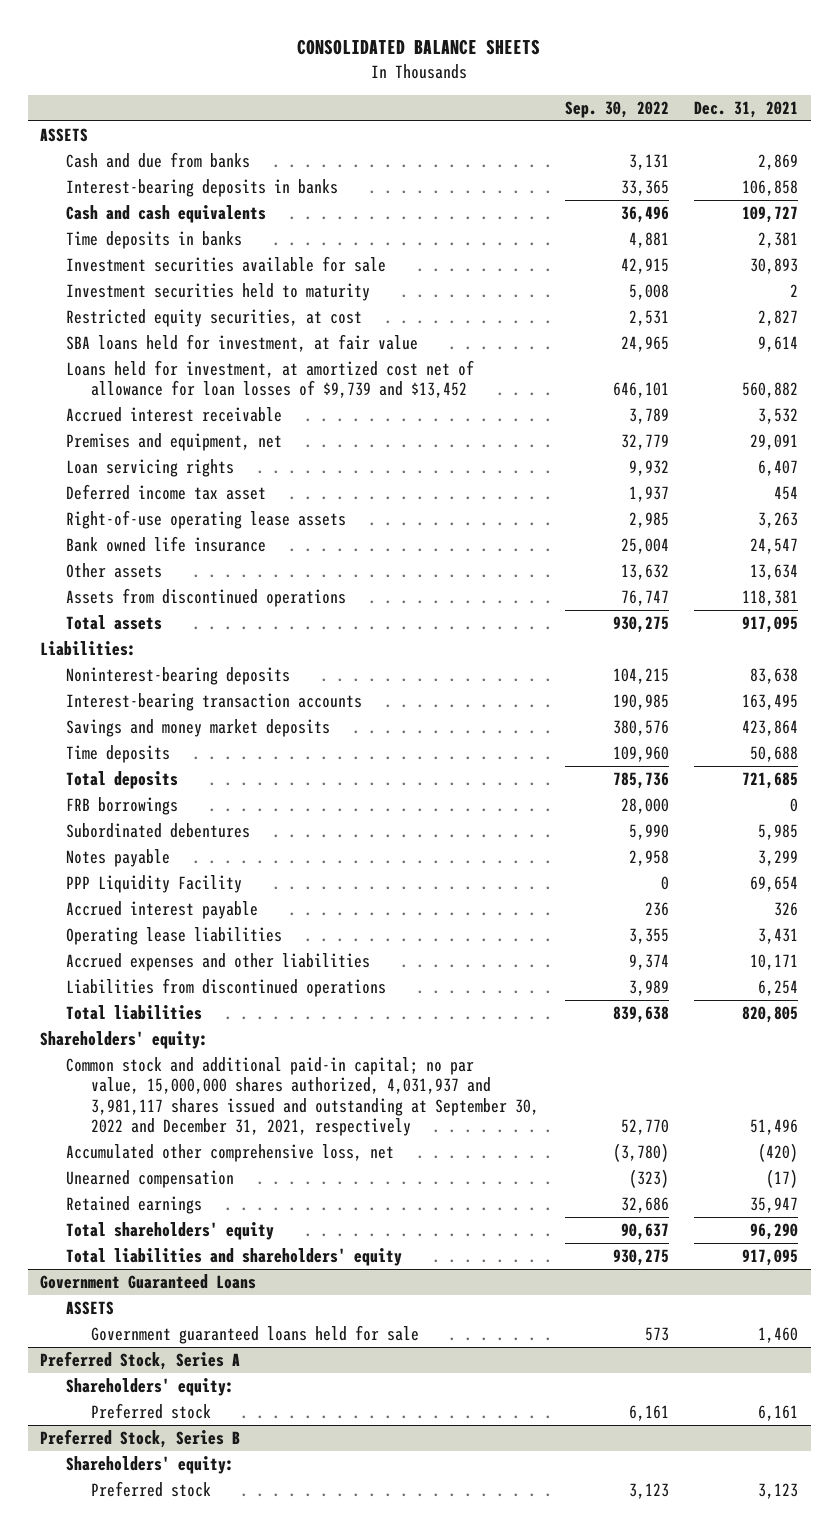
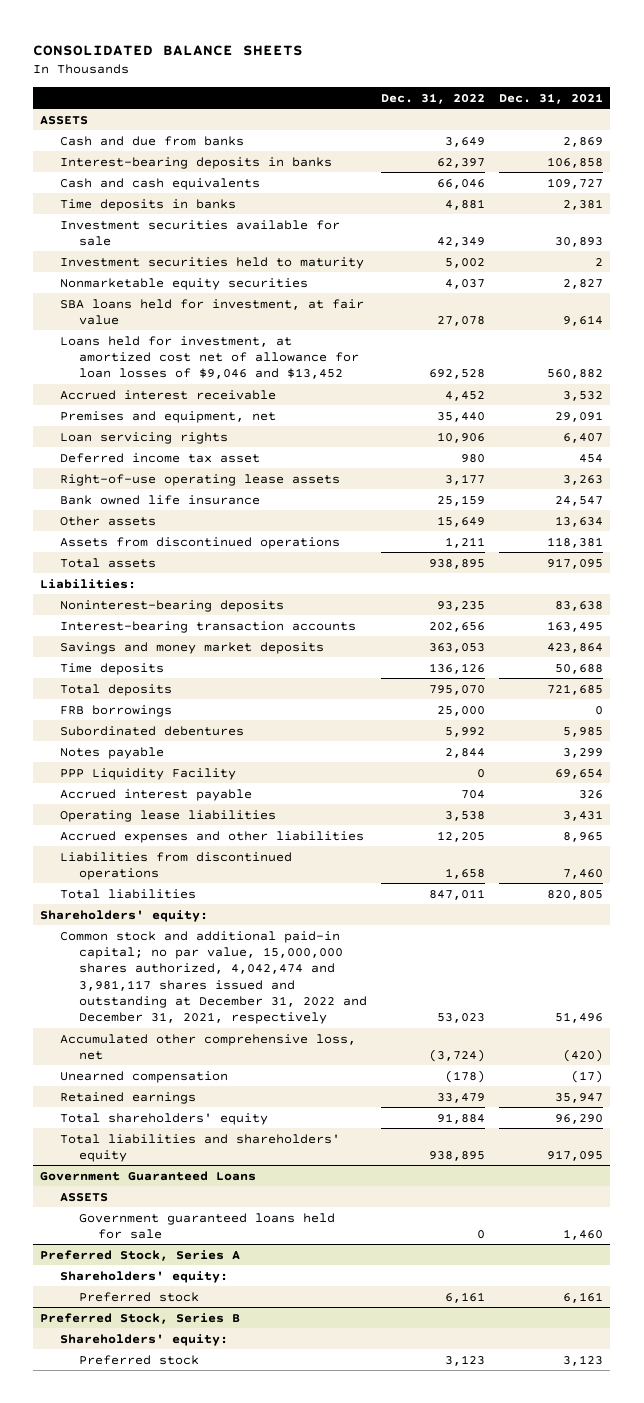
- | Sep. 30, 2022 | Dec. 31, 2021
+ | Dec. 31, 2022 | Dec. 31, 2021
- Restricted equity securities, at cost | 2,531 | 2,827
+ Nonmarketable equity securities | 4,037 | 2,827
- Loans held for investment, at amortized cost net of allowance for loan losses of $9,739 and $13,452 | 646,101 | 560,882
+ Loans held for investment, at amortized cost net of allowance for loan losses of $9,046 and $13,452 | 692,528 | 560,882
- Accrued expenses and other liabilities | 9,374 | 10,171
- Liabilities from discontinued operations | 3,989 | 6,254
+ Accrued expenses and other liabilities | 12,205 | 8,965
+ Liabilities from discontinued operations | 1,658 | 7,460
- Common stock and additional paid-in capital; no par value, 15,000,000 shares authorized, 4,031,937 and 3,981,117 shares issued and outstanding at September 30, 2022 and December 31, 2021, respectively | 52,770 | 51,496
+ Common stock and additional paid-in capital; no par value, 15,000,000 shares authorized, 4,042,474 and 3,981,117 shares issued and outstanding at December 31, 2022 and December 31, 2021, respectively | 53,023 | 51,496

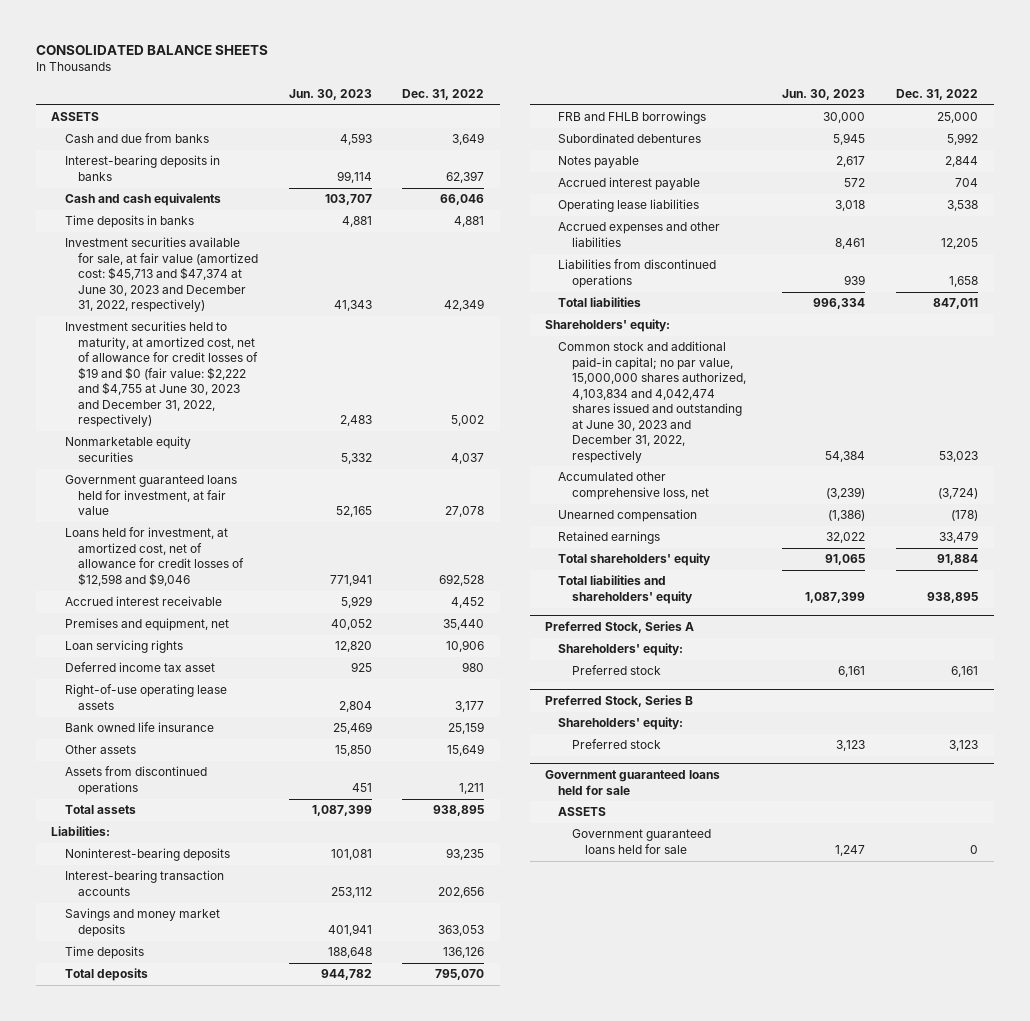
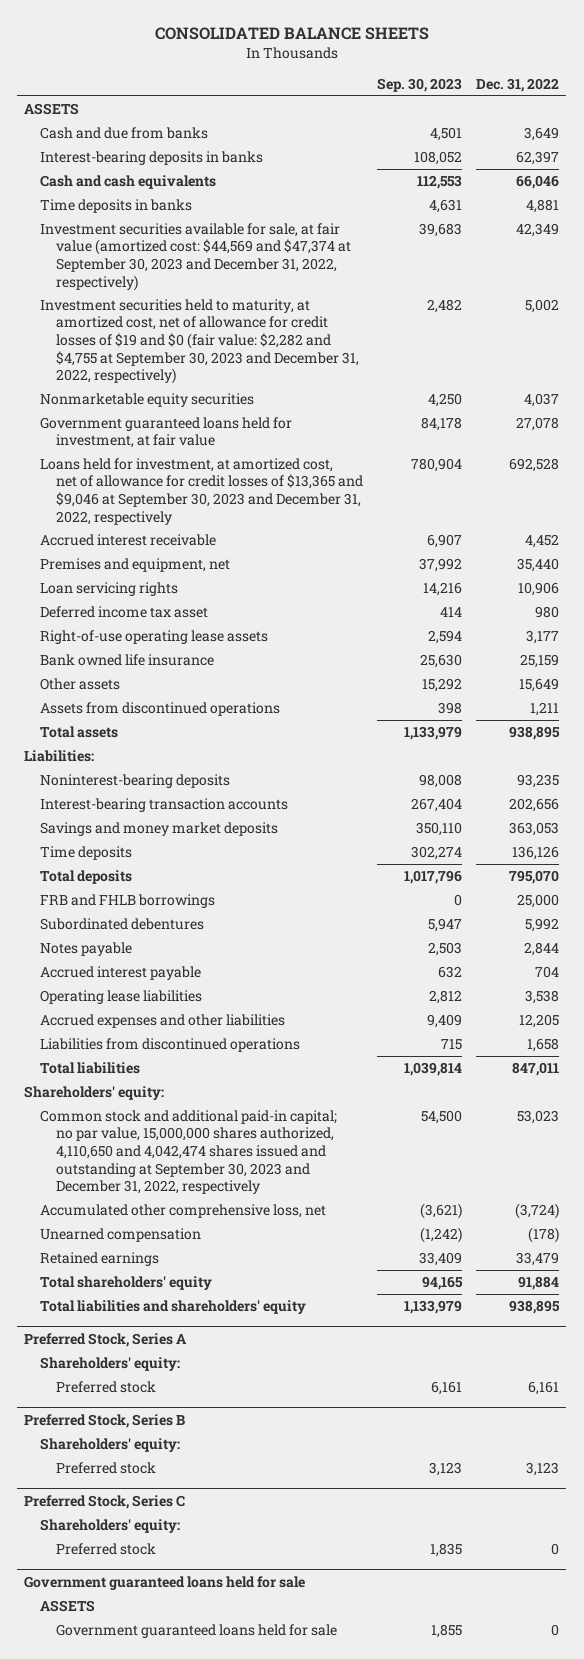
- | Jun. 30, 2023 | Dec. 31, 2022
+ | Sep. 30, 2023 | Dec. 31, 2022
- Investment securities available for sale, at fair value (amortized cost: $45,713 and $47,374 at June 30, 2023 and December 31, 2022, respectively) | 41,343 | 42,349
- Investment securities held to maturity, at amortized cost, net of allowance for credit losses of $19 and $0 (fair value: $2,222 and $4,755 at June 30, 2023 and December 31, 2022, respectively) | 2,483 | 5,002
+ Investment securities available for sale, at fair value (amortized cost: $44,569 and $47,374 at September 30, 2023 and December 31, 2022, respectively) | 39,683 | 42,349
+ Investment securities held to maturity, at amortized cost, net of allowance for credit losses of $19 and $0 (fair value: $2,282 and $4,755 at September 30, 2023 and December 31, 2022, respectively) | 2,482 | 5,002
- Loans held for investment, at amortized cost, net of allowance for credit losses of $12,598 and $9,046 | 771,941 | 692,528
+ Loans held for investment, at amortized cost, net of allowance for credit losses of $13,365 and $9,046 at September 30, 2023 and December 31, 2022, respectively | 780,904 | 692,528
- Common stock and additional paid-in capital; no par value, 15,000,000 shares authorized, 4,103,834 and 4,042,474 shares issued and outstanding at June 30, 2023 and December 31, 2022, respectively | 54,384 | 53,023
+ Common stock and additional paid-in capital; no par value, 15,000,000 shares authorized, 4,110,650 and 4,042,474 shares issued and outstanding at September 30, 2023 and December 31, 2022, respectively | 54,500 | 53,023
+ Preferred Stock, Series C
+ Shareholders' equity:
+ Preferred stock | 1,835 | 0

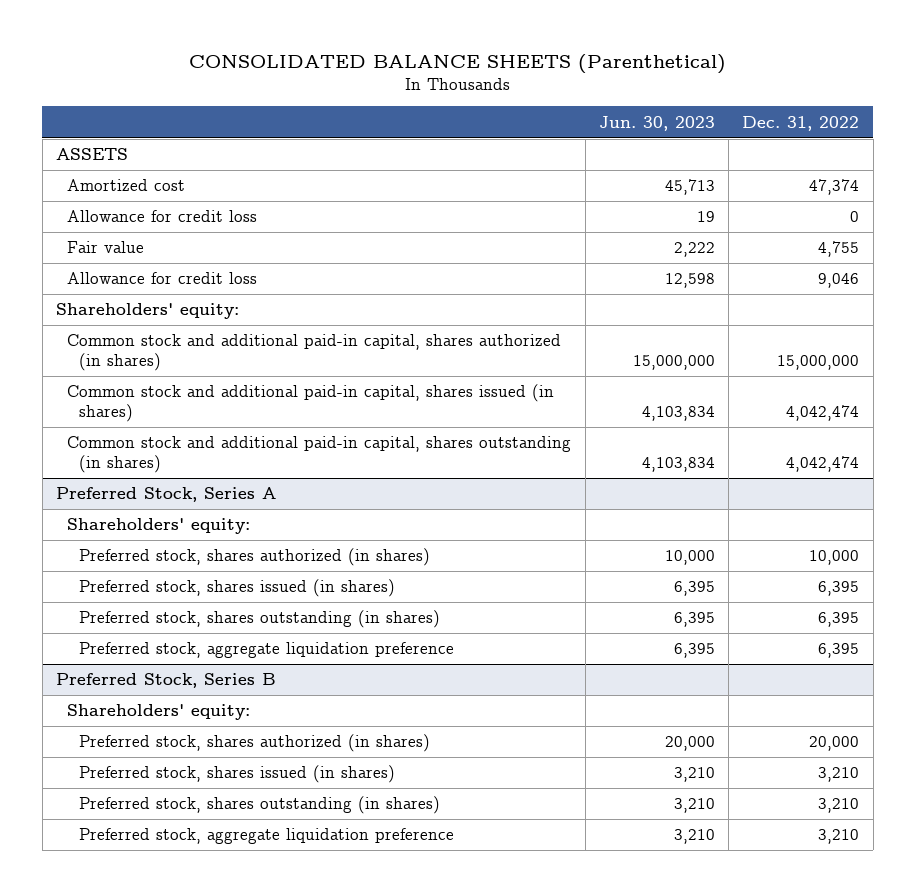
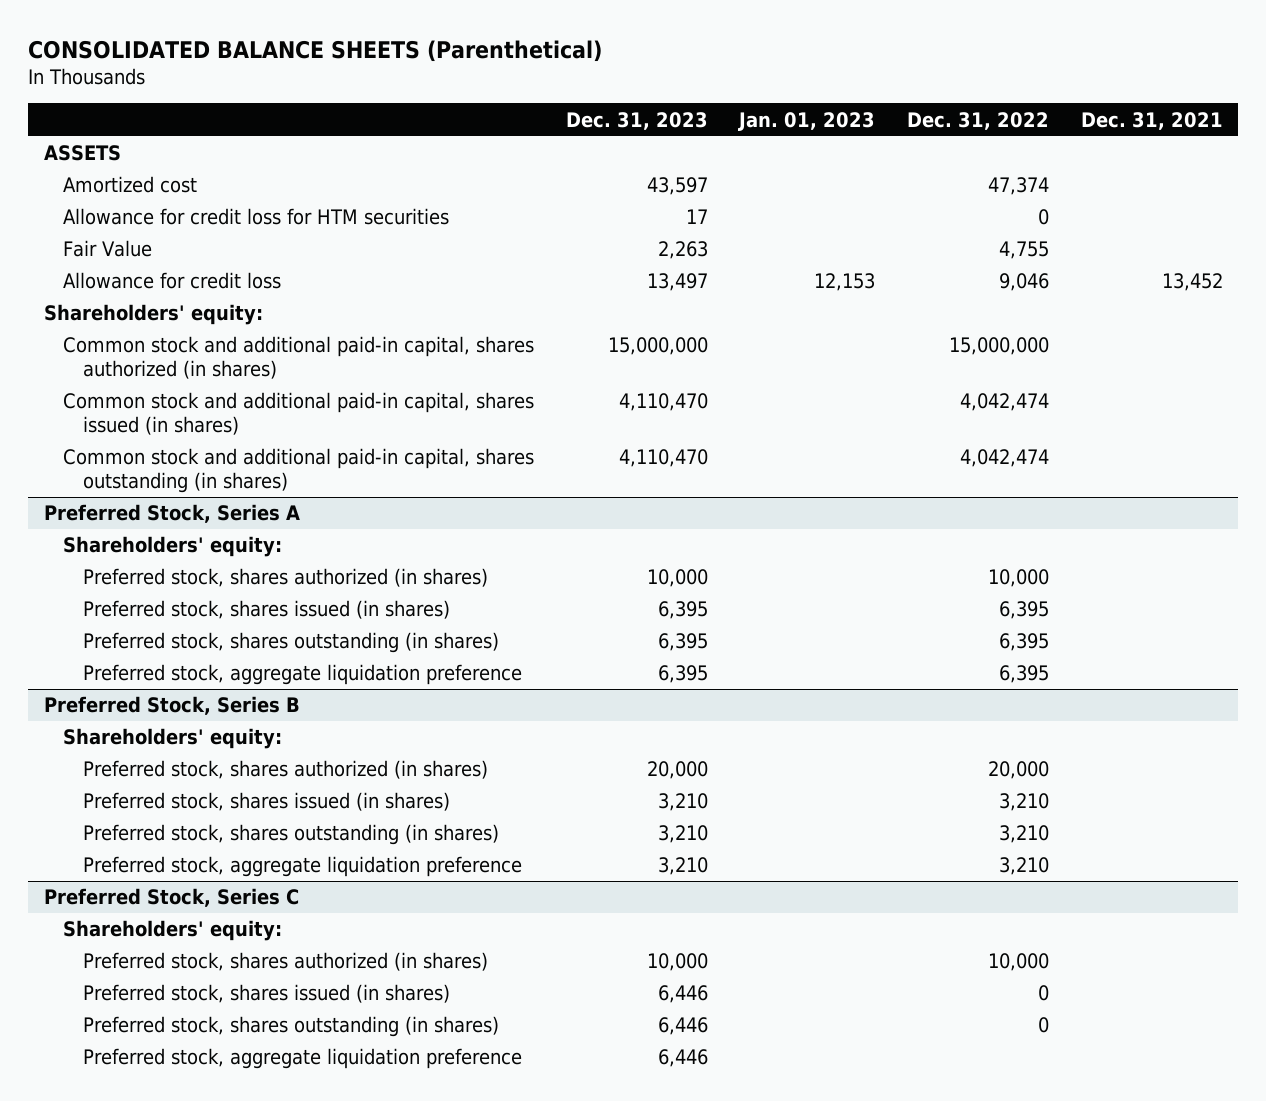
- | Jun. 30, 2023 | Dec. 31, 2022
+ | Dec. 31, 2023 | Jan. 01, 2023 | Dec. 31, 2022 | Dec. 31, 2021
- Allowance for credit loss | 19 | 0
- Fair value | 2,222 | 4,755
+ Allowance for credit loss for HTM securities | 17 | | 0 |
+ Fair Value | 2,263 | | 4,755 |
+ Preferred Stock, Series C
+ Shareholders' equity:
+ Preferred stock, shares authorized (in shares) | 10,000 | | 10,000 |
+ Preferred stock, shares issued (in shares) | 6,446 | | 0 |
+ Preferred stock, shares outstanding (in shares) | 6,446 | | 0 |
+ Preferred stock, aggregate liquidation preference | 6,446 | | |

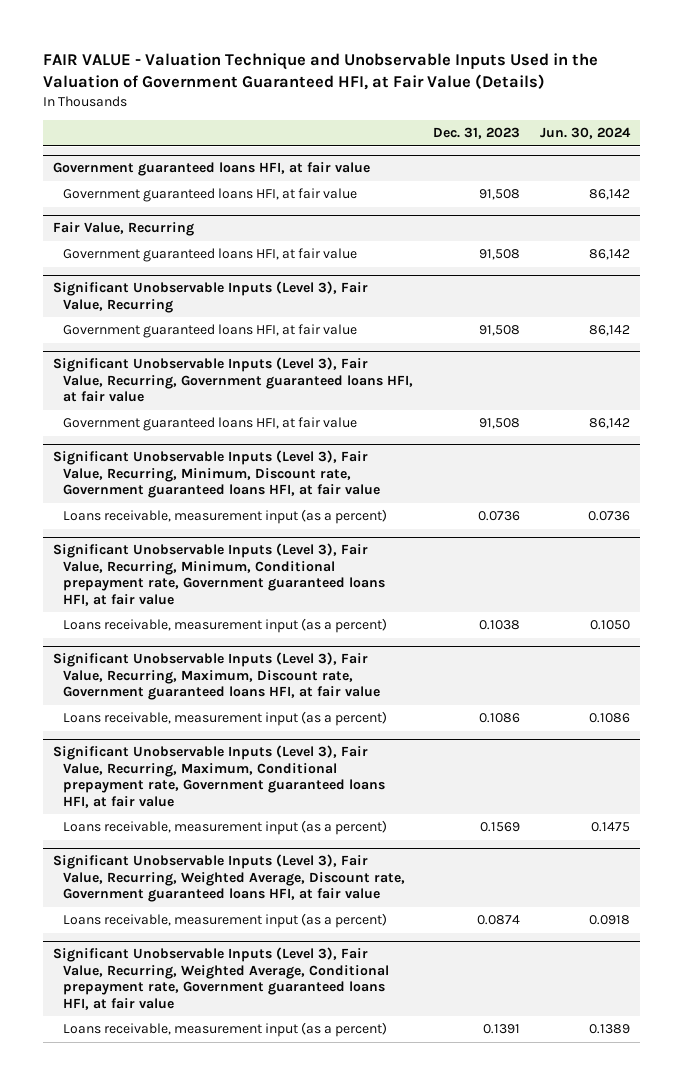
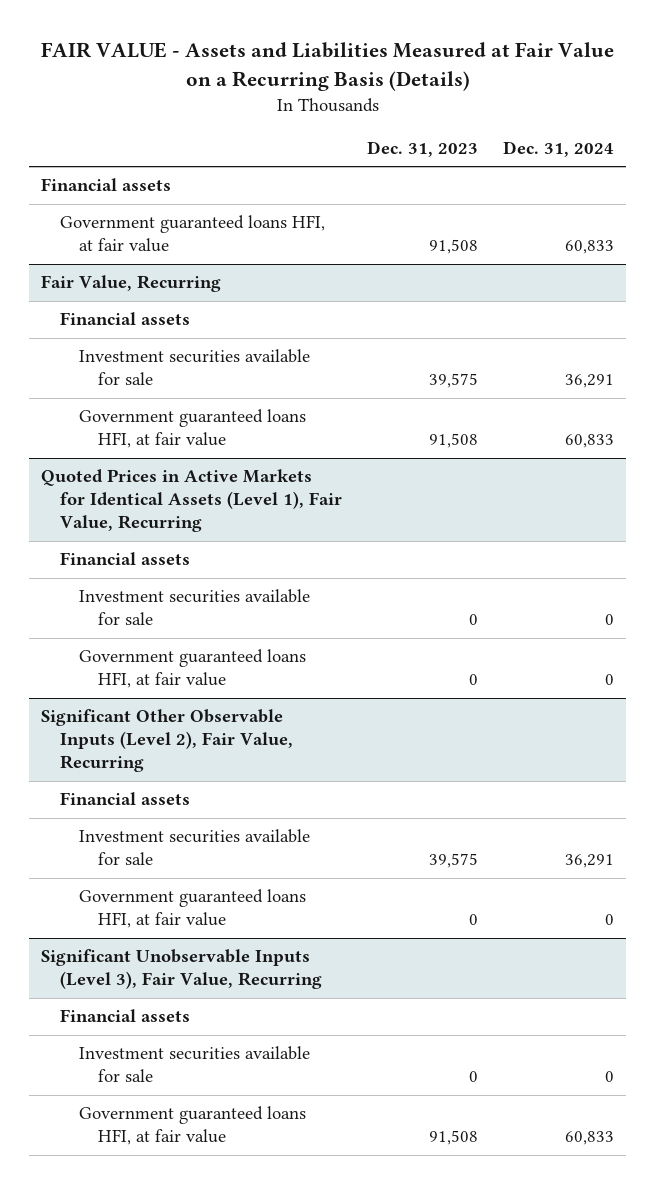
- FAIR VALUE - Valuation Technique and Unobservable Inputs Used in the Valuation of Government Guaranteed HFI, at Fair Value (Details)
+ FAIR VALUE - Assets and Liabilities Measured at Fair Value on a Recurring Basis (Details)
- | Dec. 31, 2023 | Jun. 30, 2024
+ | Dec. 31, 2023 | Dec. 31, 2024
- Government guaranteed loans HFI, at fair value
+ Financial assets
@ Fair Value, Recurring
+ Financial assets
+ Investment securities available for sale | 39,575 | 36,291
+ Quoted Prices in Active Markets for Identical Assets (Level 1), Fair Value, Recurring
+ Financial assets
+ Investment securities available for sale | 0 | 0
+ Government guaranteed loans HFI, at fair value | 0 | 0
+ Significant Other Observable Inputs (Level 2), Fair Value, Recurring
+ Financial assets
+ Investment securities available for sale | 39,575 | 36,291
+ Government guaranteed loans HFI, at fair value | 0 | 0
@ Significant Unobservable Inputs (Level 3), Fair Value, Recurring
- Government guaranteed loans HFI, at fair value | 91,508 | 86,142
- Significant Unobservable Inputs (Level 3), Fair Value, Recurring, Government guaranteed loans HFI, at fair value
@ Significant Unobservable Inputs (Level 3), Fair Value, Recurring
+ Financial assets
+ Investment securities available for sale | 0 | 0
- Significant Unobservable Inputs (Level 3), Fair Value, Recurring, Minimum, Discount rate, Government guaranteed loans HFI, at fair value
- Loans receivable, measurement input (as a percent) | 0.0736 | 0.0736
- Significant Unobservable Inputs (Level 3), Fair Value, Recurring, Minimum, Conditional prepayment rate, Government guaranteed loans HFI, at fair value
- Loans receivable, measurement input (as a percent) | 0.1038 | 0.1050
- Significant Unobservable Inputs (Level 3), Fair Value, Recurring, Maximum, Discount rate, Government guaranteed loans HFI, at fair value
- Loans receivable, measurement input (as a percent) | 0.1086 | 0.1086
- Significant Unobservable Inputs (Level 3), Fair Value, Recurring, Maximum, Conditional prepayment rate, Government guaranteed loans HFI, at fair value
- Loans receivable, measurement input (as a percent) | 0.1569 | 0.1475
- Significant Unobservable Inputs (Level 3), Fair Value, Recurring, Weighted Average, Discount rate, Government guaranteed loans HFI, at fair value
- Loans receivable, measurement input (as a percent) | 0.0874 | 0.0918
- Significant Unobservable Inputs (Level 3), Fair Value, Recurring, Weighted Average, Conditional prepayment rate, Government guaranteed loans HFI, at fair value
- Loans receivable, measurement input (as a percent) | 0.1391 | 0.1389

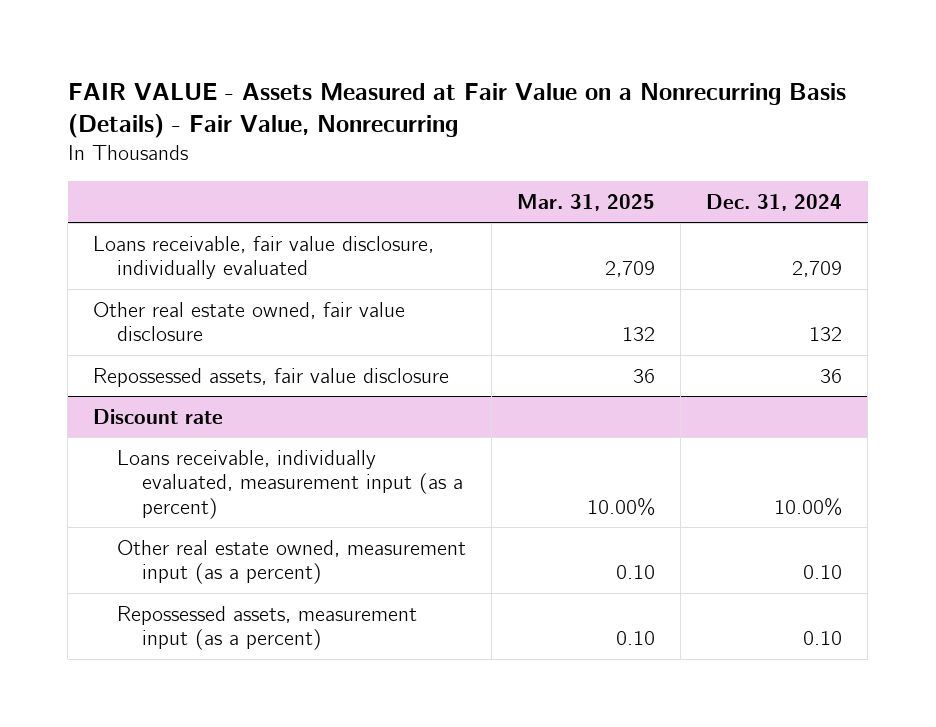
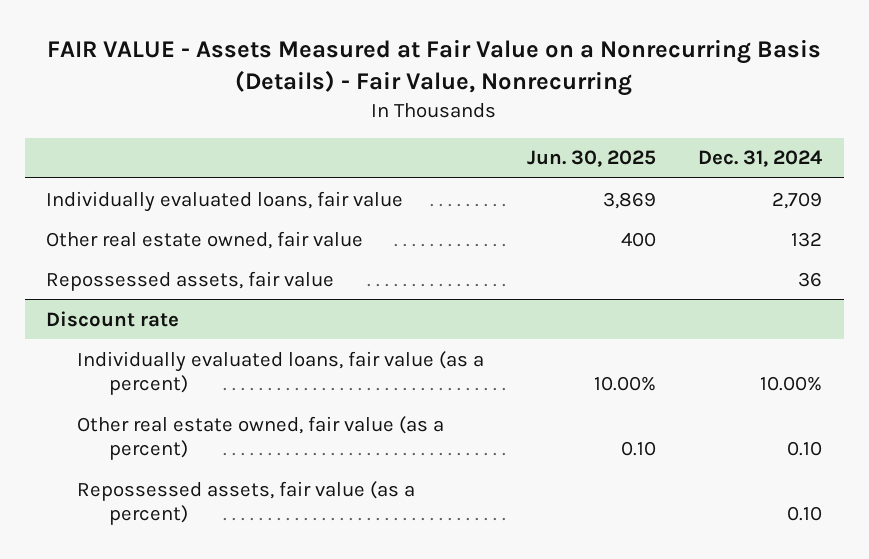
- | Mar. 31, 2025 | Dec. 31, 2024
+ | Jun. 30, 2025 | Dec. 31, 2024
- Loans receivable, fair value disclosure, individually evaluated | 2,709 | 2,709
- Other real estate owned, fair value disclosure | 132 | 132
- Repossessed assets, fair value disclosure | 36 | 36
+ Individually evaluated loans, fair value | 3,869 | 2,709
+ Other real estate owned, fair value | 400 | 132
+ Repossessed assets, fair value | | 36
@ Discount rate
- Loans receivable, individually evaluated, measurement input (as a percent) | 10.00% | 10.00%
- Other real estate owned, measurement input (as a percent) | 0.10 | 0.10
- Repossessed assets, measurement input (as a percent) | 0.10 | 0.10
+ Individually evaluated loans, fair value (as a percent) | 10.00% | 10.00%
+ Other real estate owned, fair value (as a percent) | 0.10 | 0.10
+ Repossessed assets, fair value (as a percent) | | 0.10

